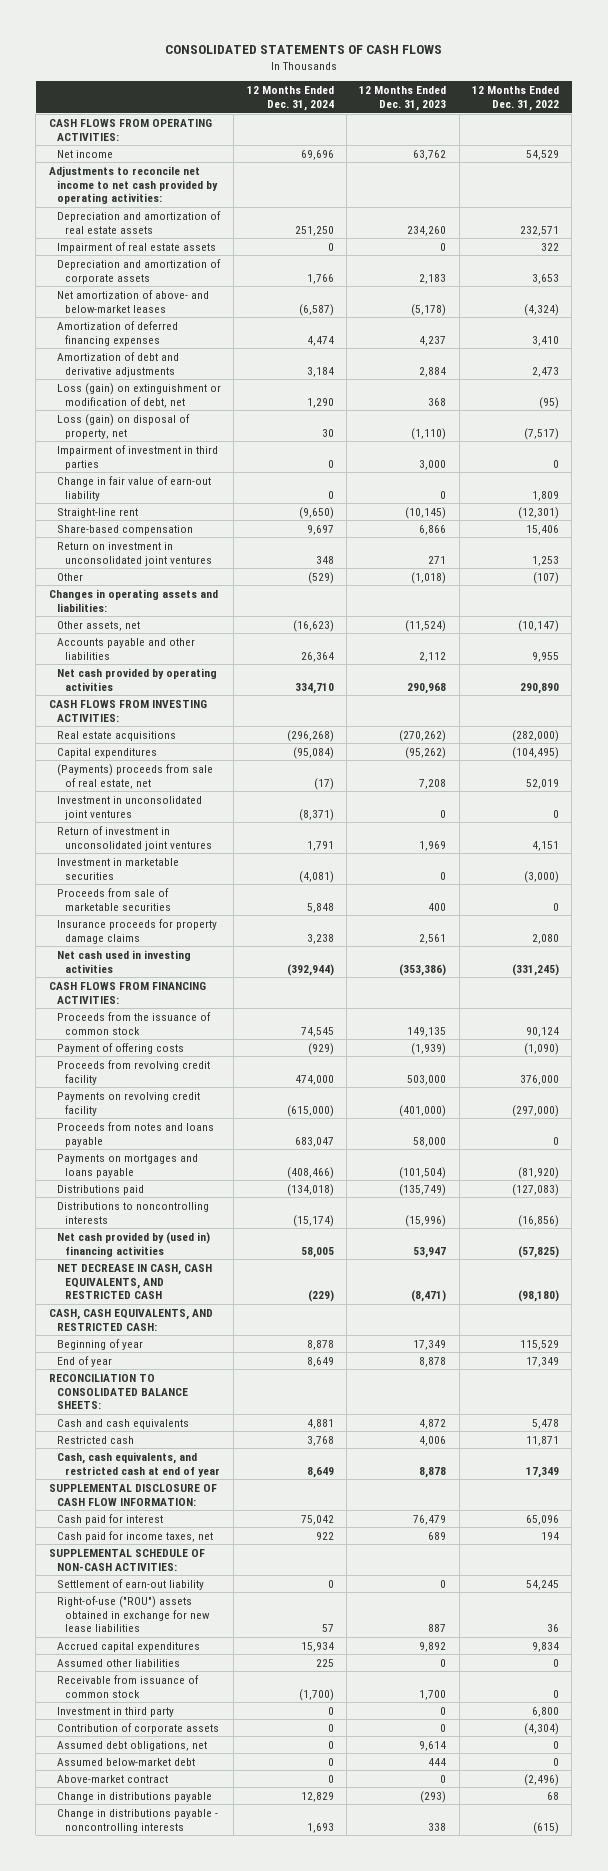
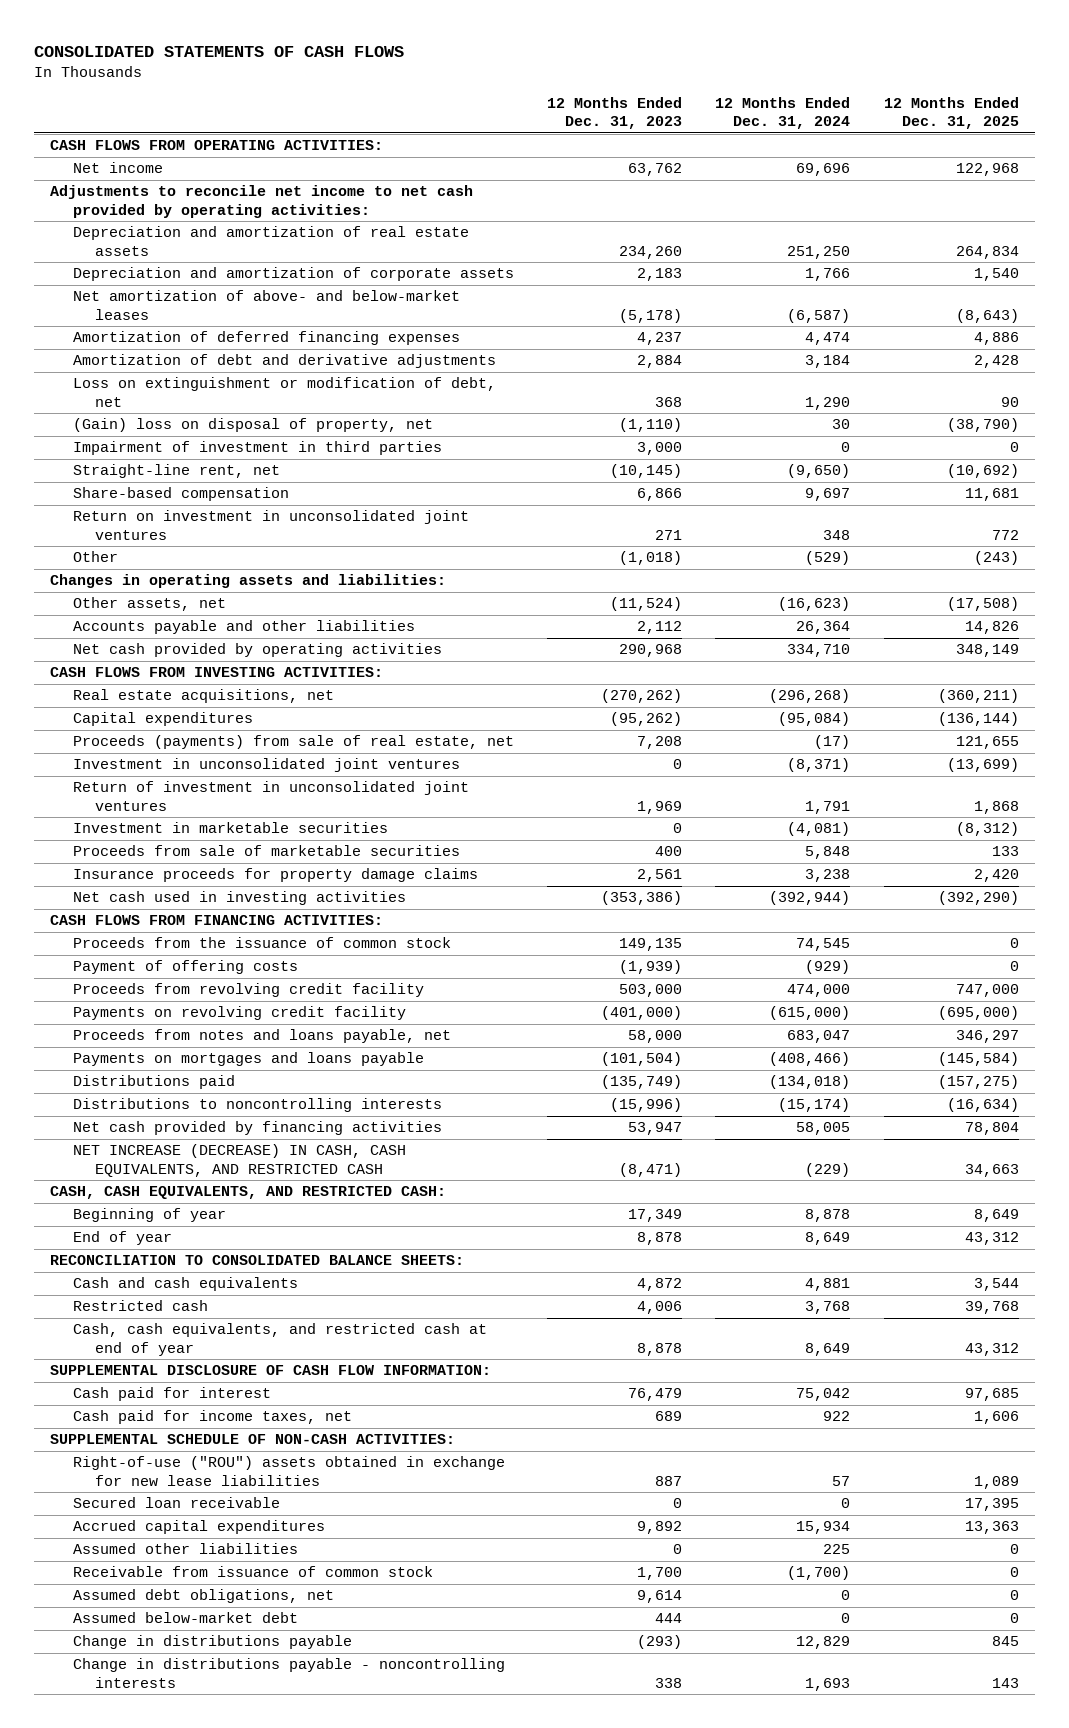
- | 12 Months Ended Dec. 31, 2024 | 12 Months Ended Dec. 31, 2023 | 12 Months Ended Dec. 31, 2022
+ | 12 Months Ended Dec. 31, 2023 | 12 Months Ended Dec. 31, 2024 | 12 Months Ended Dec. 31, 2025
- Impairment of real estate assets | 0 | 0 | 322
- Loss (gain) on extinguishment or modification of debt, net | 1,290 | 368 | (95)
- Loss (gain) on disposal of property, net | 30 | (1,110) | (7,517)
+ Loss on extinguishment or modification of debt, net | 368 | 1,290 | 90
+ (Gain) loss on disposal of property, net | (1,110) | 30 | (38,790)
- Change in fair value of earn-out liability | 0 | 0 | 1,809
- Straight-line rent | (9,650) | (10,145) | (12,301)
+ Straight-line rent, net | (10,145) | (9,650) | (10,692)
- Real estate acquisitions | (296,268) | (270,262) | (282,000)
+ Real estate acquisitions, net | (270,262) | (296,268) | (360,211)
- (Payments) proceeds from sale of real estate, net | (17) | 7,208 | 52,019
+ Proceeds (payments) from sale of real estate, net | 7,208 | (17) | 121,655
- Proceeds from notes and loans payable | 683,047 | 58,000 | 0
+ Proceeds from notes and loans payable, net | 58,000 | 683,047 | 346,297
- Net cash provided by (used in) financing activities | 58,005 | 53,947 | (57,825)
- NET DECREASE IN CASH, CASH EQUIVALENTS, AND RESTRICTED CASH | (229) | (8,471) | (98,180)
+ Net cash provided by financing activities | 53,947 | 58,005 | 78,804
+ NET INCREASE (DECREASE) IN CASH, CASH EQUIVALENTS, AND RESTRICTED CASH | (8,471) | (229) | 34,663
- Settlement of earn-out liability | 0 | 0 | 54,245
+ Secured loan receivable | 0 | 0 | 17,395
- Investment in third party | 0 | 0 | 6,800
- Contribution of corporate assets | 0 | 0 | (4,304)
- Above-market contract | 0 | 0 | (2,496)

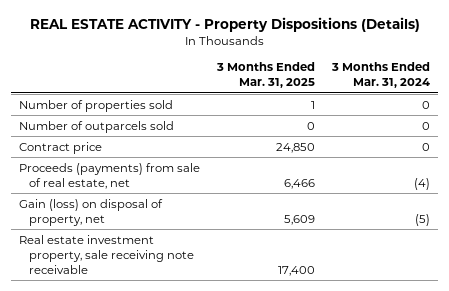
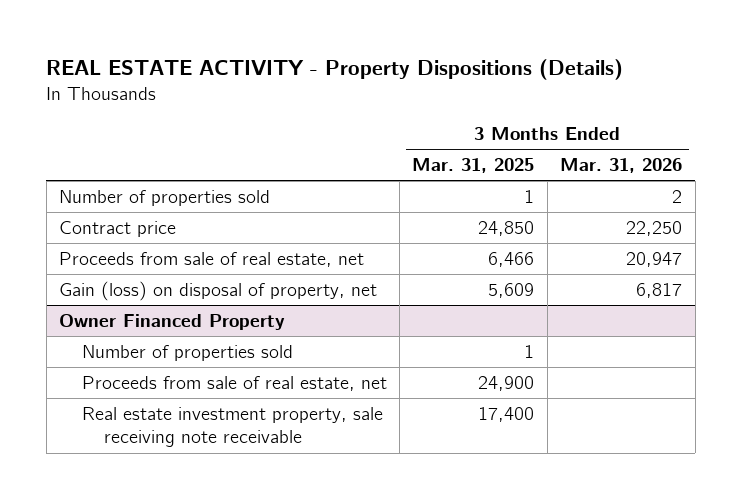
- | 3 Months Ended Mar. 31, 2025 | 3 Months Ended Mar. 31, 2024
+ | 3 Months Ended Mar. 31, 2025 | 3 Months Ended Mar. 31, 2026
- Number of outparcels sold | 0 | 0
- Proceeds (payments) from sale of real estate, net | 6,466 | (4)
+ Proceeds from sale of real estate, net | 6,466 | 20,947
+ Owner Financed Property
+ Number of properties sold | 1 |
+ Proceeds from sale of real estate, net | 24,900 |

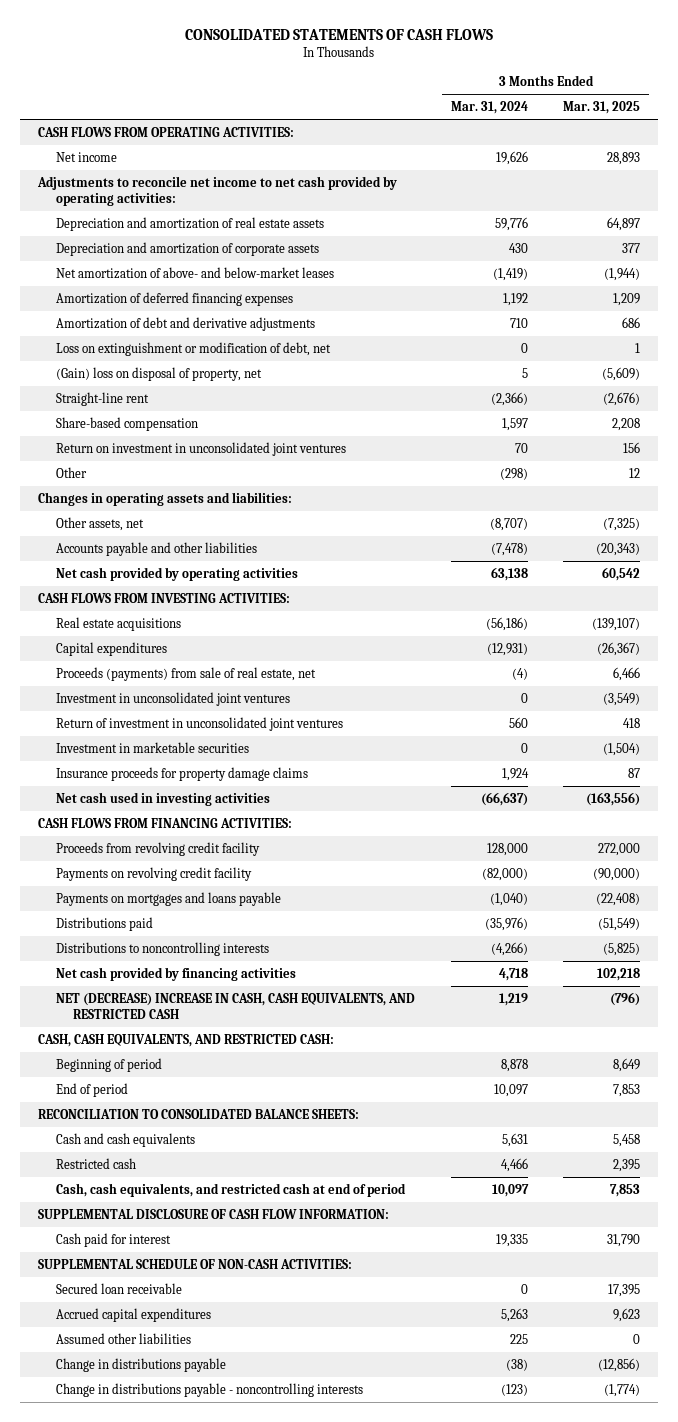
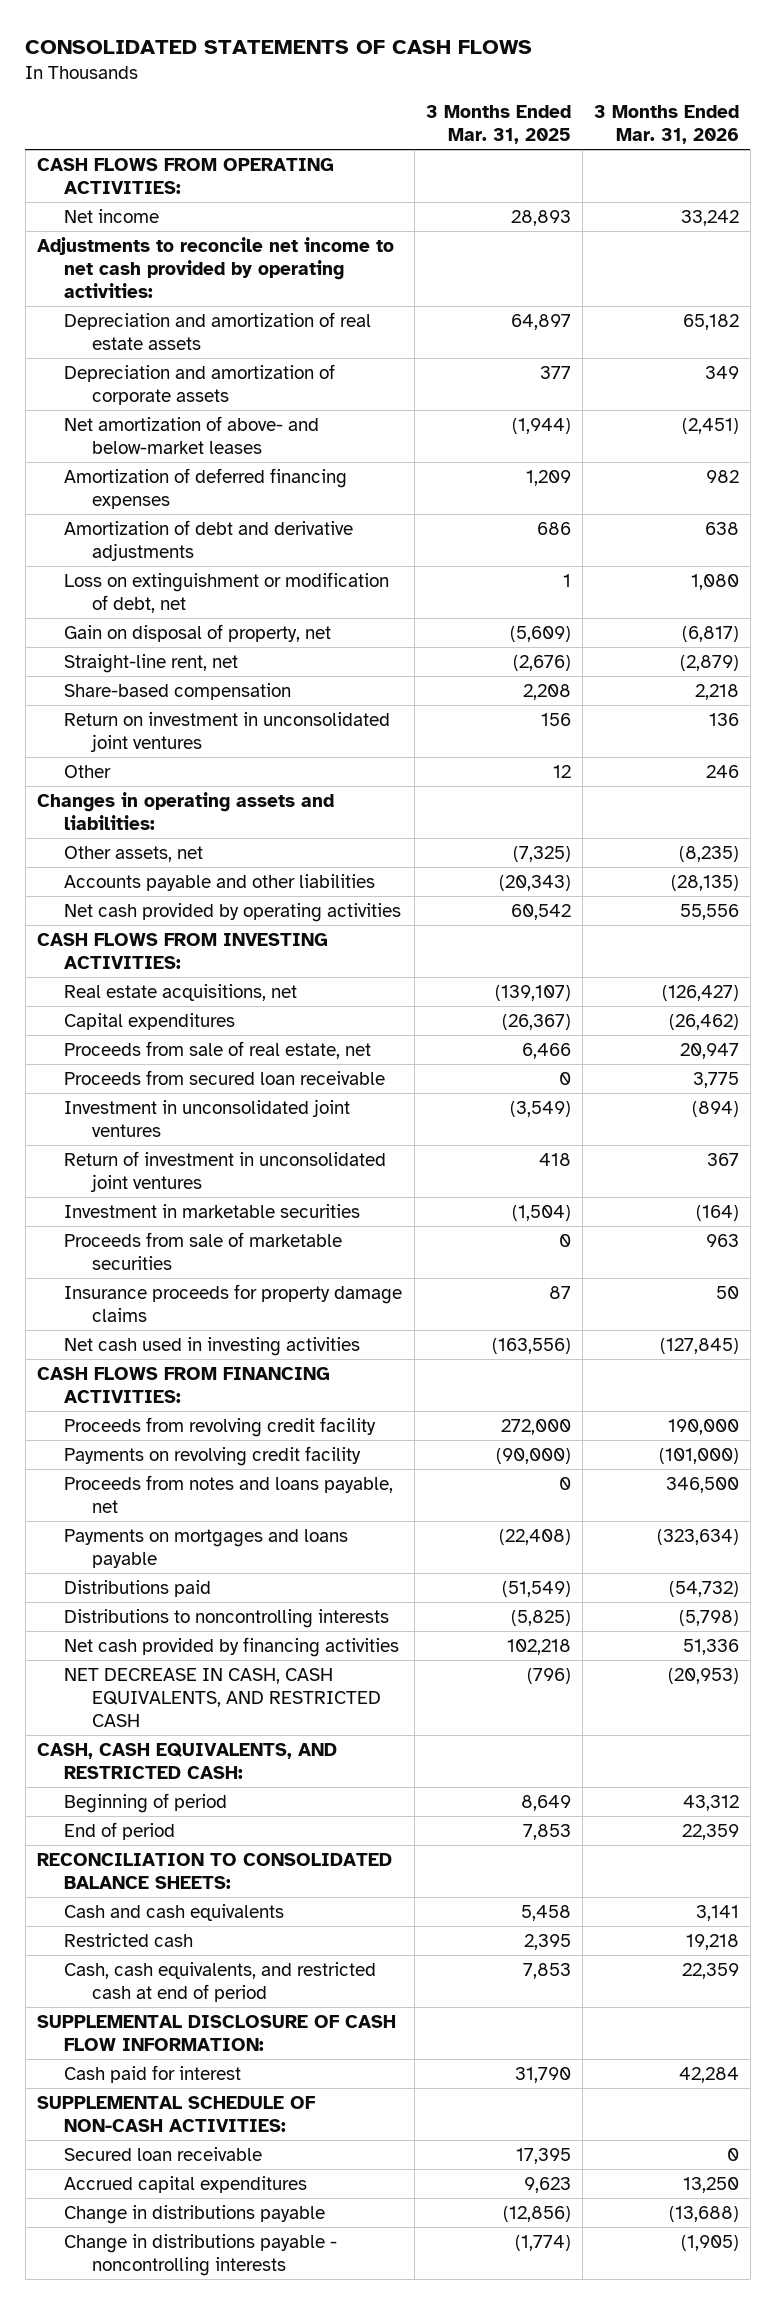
- | 3 Months Ended Mar. 31, 2024 | 3 Months Ended Mar. 31, 2025
+ | 3 Months Ended Mar. 31, 2025 | 3 Months Ended Mar. 31, 2026
- (Gain) loss on disposal of property, net | 5 | (5,609)
- Straight-line rent | (2,366) | (2,676)
+ Gain on disposal of property, net | (5,609) | (6,817)
+ Straight-line rent, net | (2,676) | (2,879)
- Real estate acquisitions | (56,186) | (139,107)
+ Real estate acquisitions, net | (139,107) | (126,427)
- Proceeds (payments) from sale of real estate, net | (4) | 6,466
+ Proceeds from sale of real estate, net | 6,466 | 20,947
+ Proceeds from secured loan receivable | 0 | 3,775
+ Proceeds from sale of marketable securities | 0 | 963
+ Proceeds from notes and loans payable, net | 0 | 346,500
- NET (DECREASE) INCREASE IN CASH, CASH EQUIVALENTS, AND RESTRICTED CASH | 1,219 | (796)
+ NET DECREASE IN CASH, CASH EQUIVALENTS, AND RESTRICTED CASH | (796) | (20,953)
- Assumed other liabilities | 225 | 0

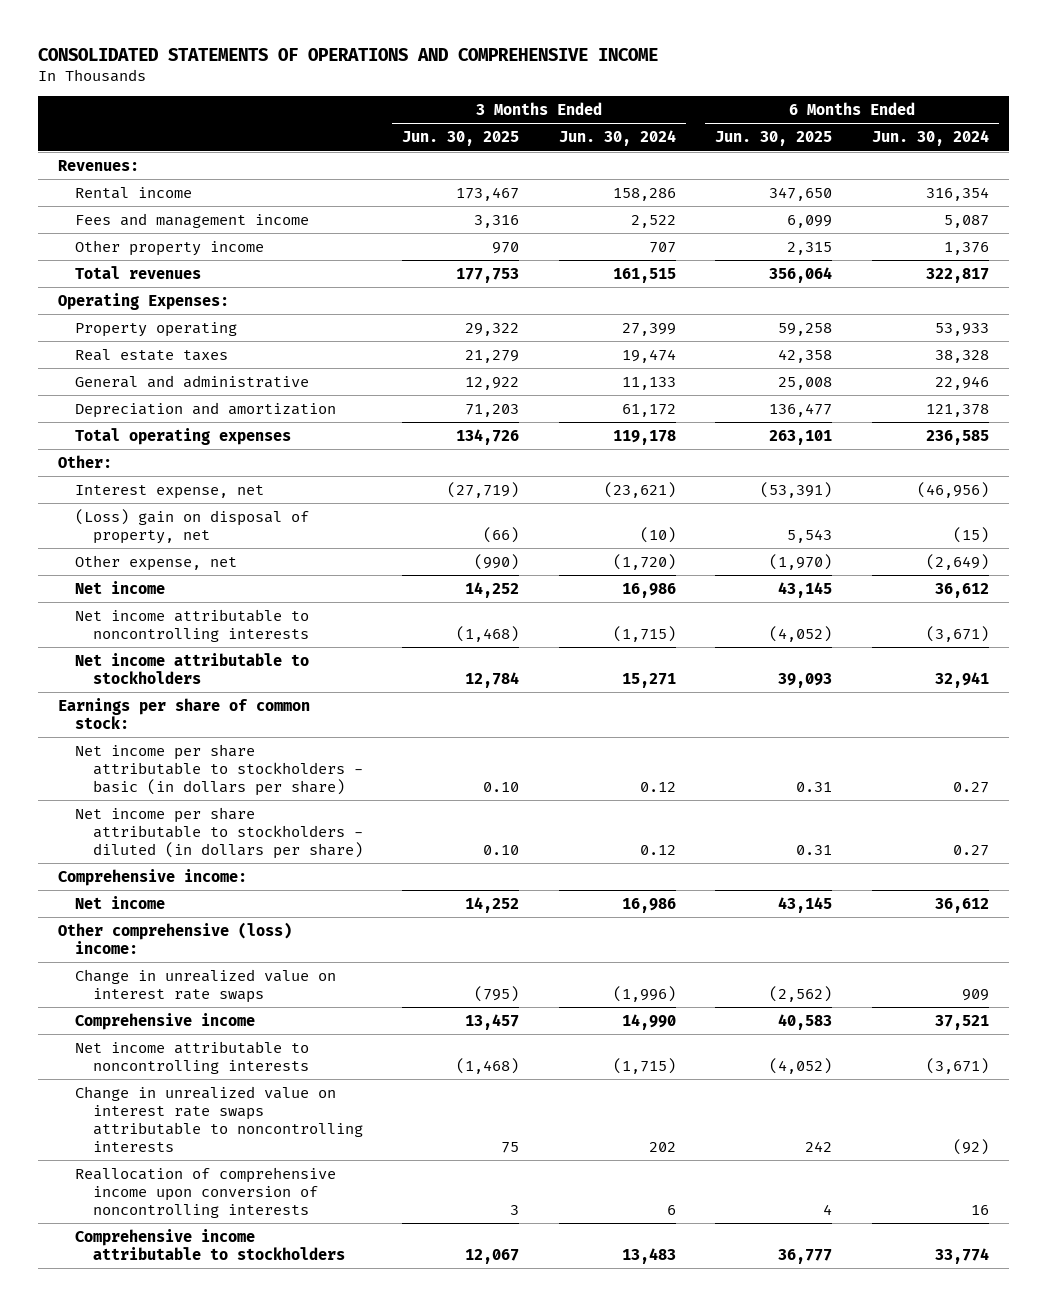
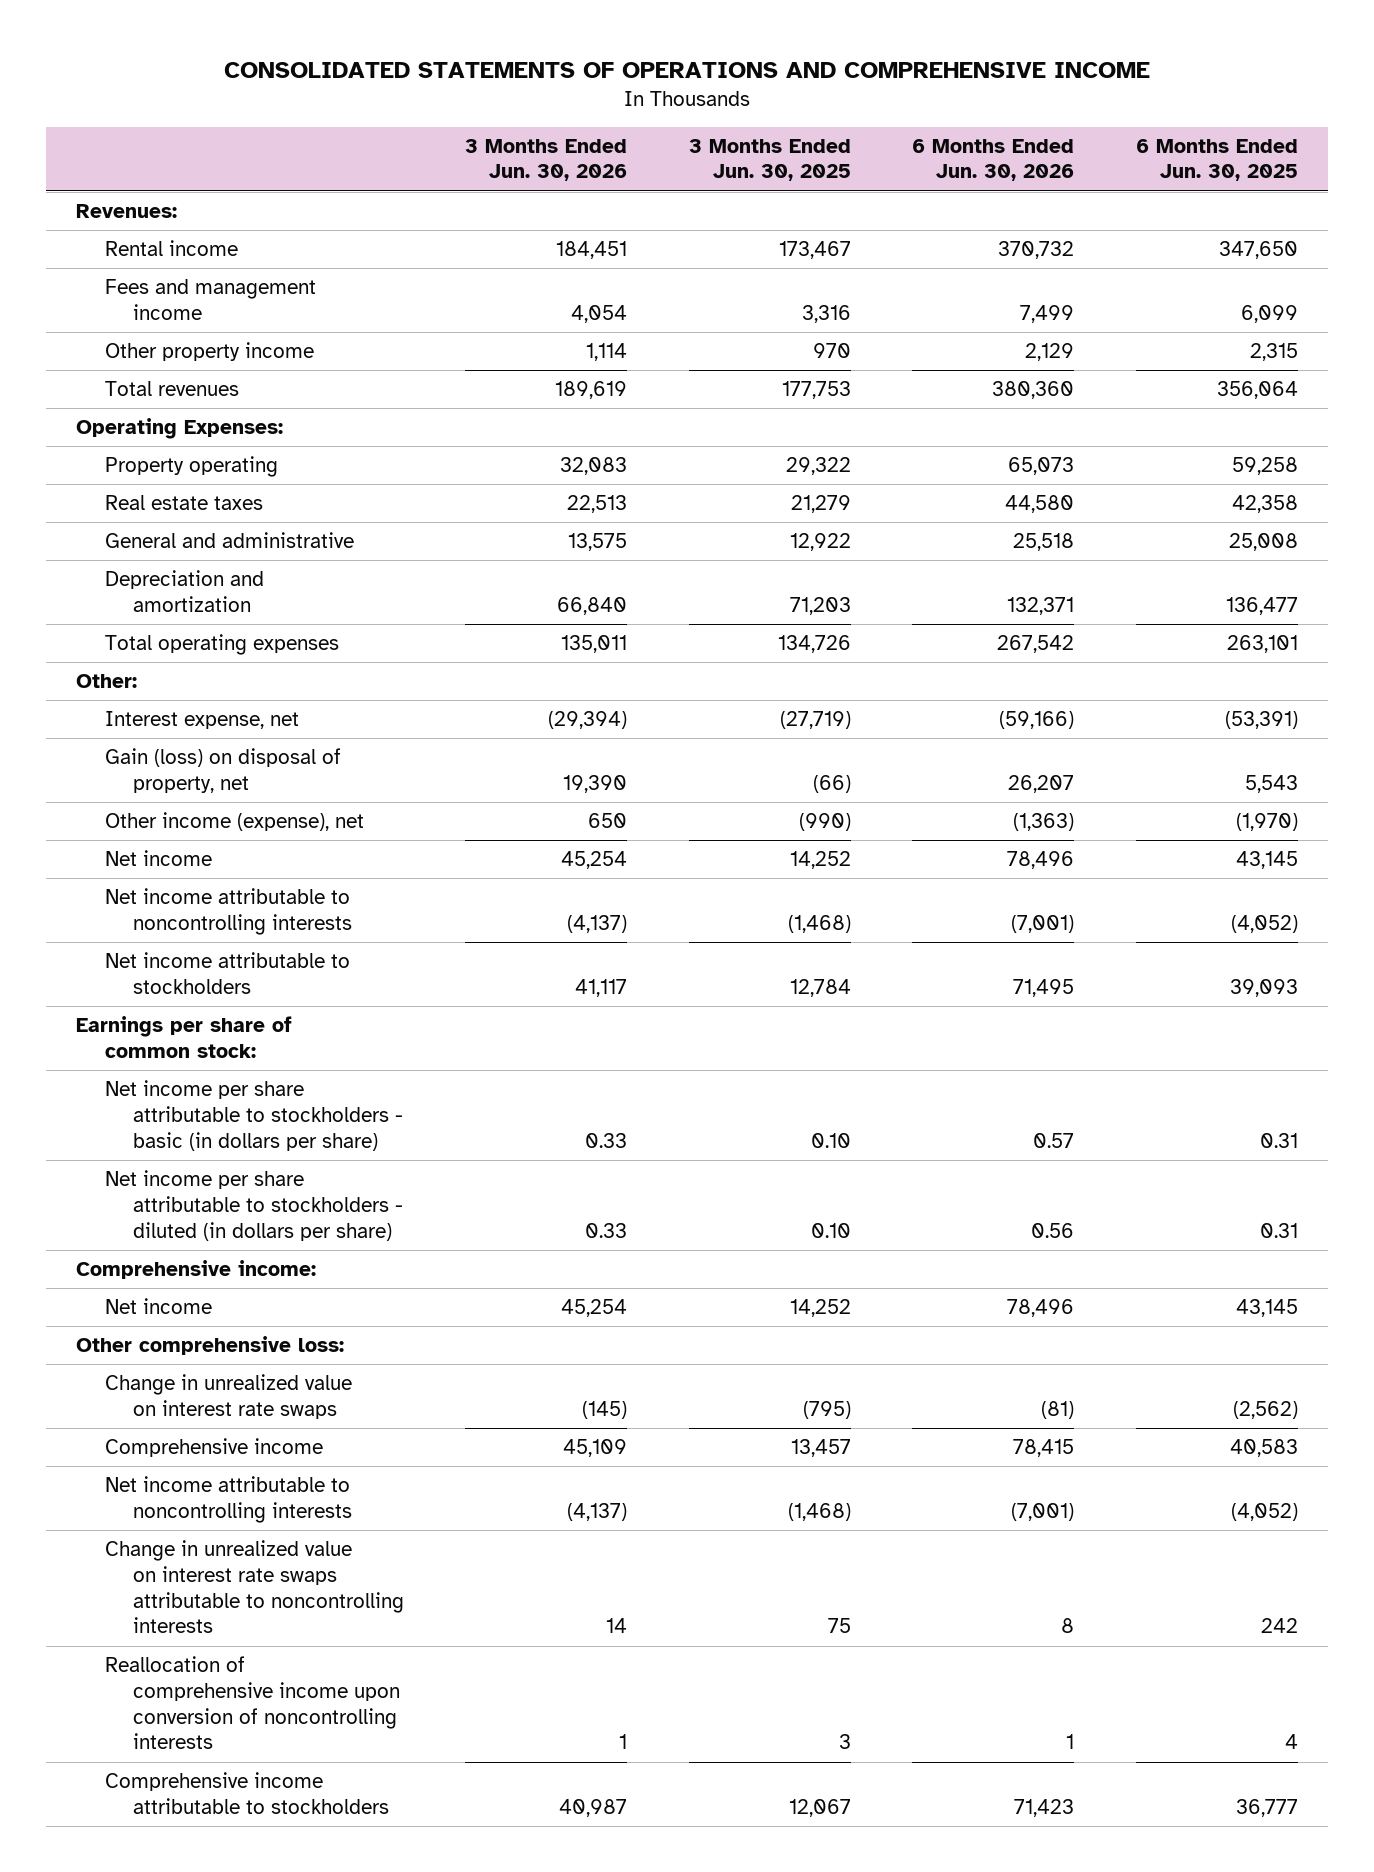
- | 3 Months Ended Jun. 30, 2025 | 3 Months Ended Jun. 30, 2024 | 6 Months Ended Jun. 30, 2025 | 6 Months Ended Jun. 30, 2024
+ | 3 Months Ended Jun. 30, 2026 | 3 Months Ended Jun. 30, 2025 | 6 Months Ended Jun. 30, 2026 | 6 Months Ended Jun. 30, 2025
- (Loss) gain on disposal of property, net | (66) | (10) | 5,543 | (15)
- Other expense, net | (990) | (1,720) | (1,970) | (2,649)
+ Gain (loss) on disposal of property, net | 19,390 | (66) | 26,207 | 5,543
+ Other income (expense), net | 650 | (990) | (1,363) | (1,970)
- Other comprehensive (loss) income:
+ Other comprehensive loss:

